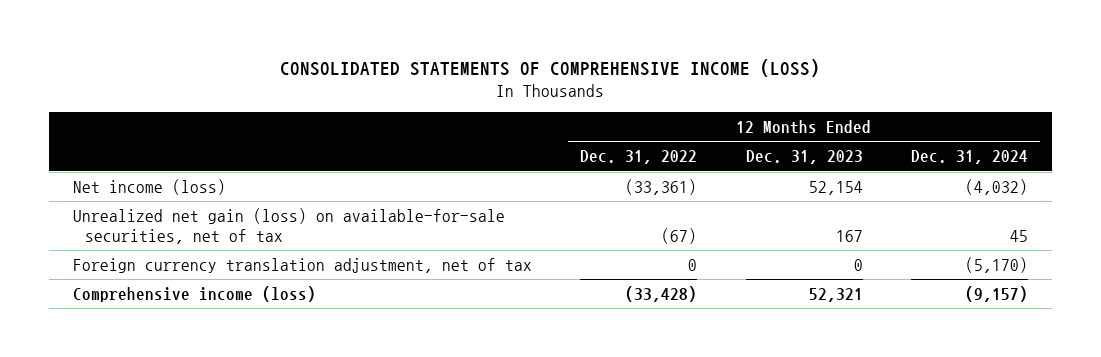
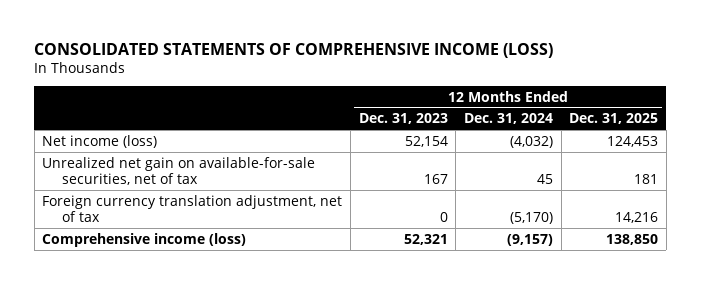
- | 12 Months Ended Dec. 31, 2022 | 12 Months Ended Dec. 31, 2023 | 12 Months Ended Dec. 31, 2024
+ | 12 Months Ended Dec. 31, 2023 | 12 Months Ended Dec. 31, 2024 | 12 Months Ended Dec. 31, 2025
- Unrealized net gain (loss) on available-for-sale securities, net of tax | (67) | 167 | 45
+ Unrealized net gain on available-for-sale securities, net of tax | 167 | 45 | 181

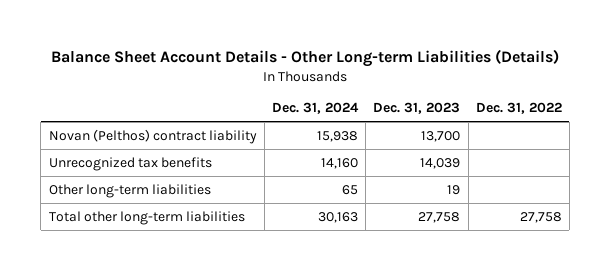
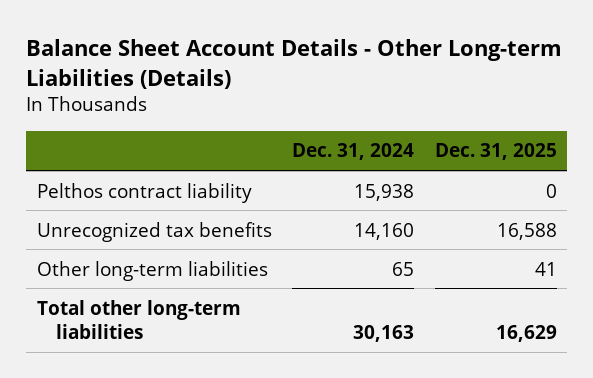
- | Dec. 31, 2024 | Dec. 31, 2023 | Dec. 31, 2022
+ | Dec. 31, 2024 | Dec. 31, 2025
- Novan (Pelthos) contract liability | 15,938 | 13,700 |
+ Pelthos contract liability | 15,938 | 0

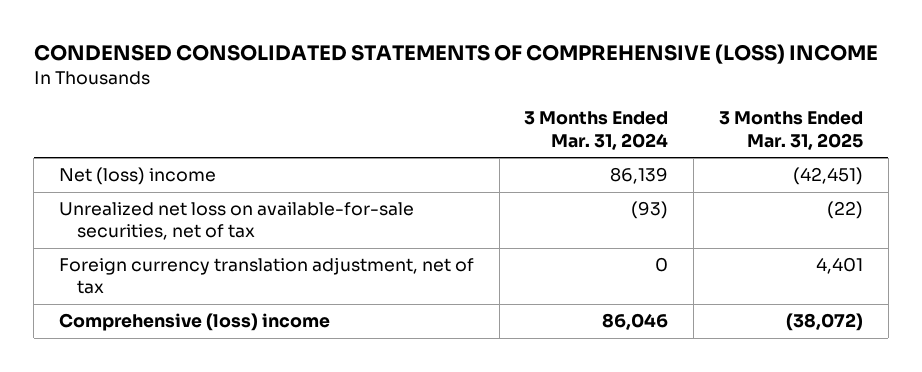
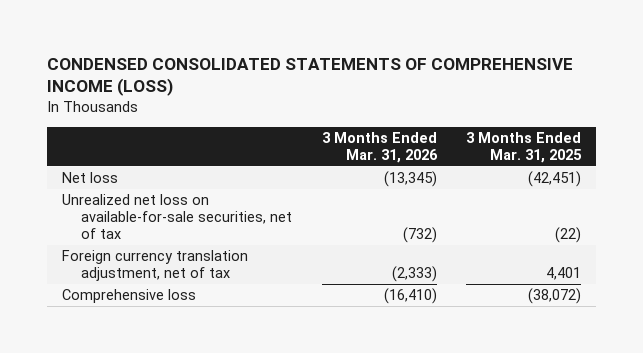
- CONDENSED CONSOLIDATED STATEMENTS OF COMPREHENSIVE (LOSS) INCOME
+ CONDENSED CONSOLIDATED STATEMENTS OF COMPREHENSIVE INCOME (LOSS)
- | 3 Months Ended Mar. 31, 2024 | 3 Months Ended Mar. 31, 2025
+ | 3 Months Ended Mar. 31, 2026 | 3 Months Ended Mar. 31, 2025
- Net (loss) income | 86,139 | (42,451)
+ Net loss | (13,345) | (42,451)
- Comprehensive (loss) income | 86,046 | (38,072)
+ Comprehensive loss | (16,410) | (38,072)

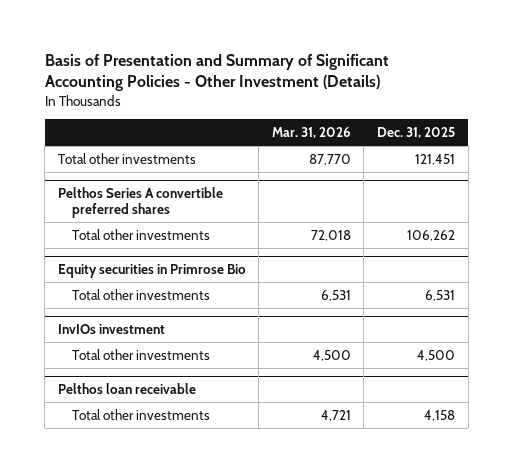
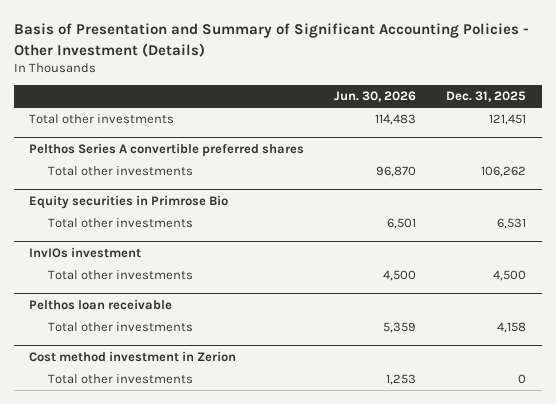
- | Mar. 31, 2026 | Dec. 31, 2025
+ | Jun. 30, 2026 | Dec. 31, 2025
+ Cost method investment in Zerion
+ Total other investments | 1,253 | 0

